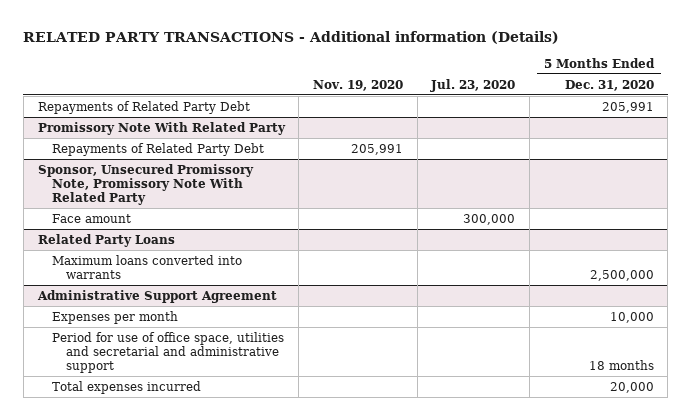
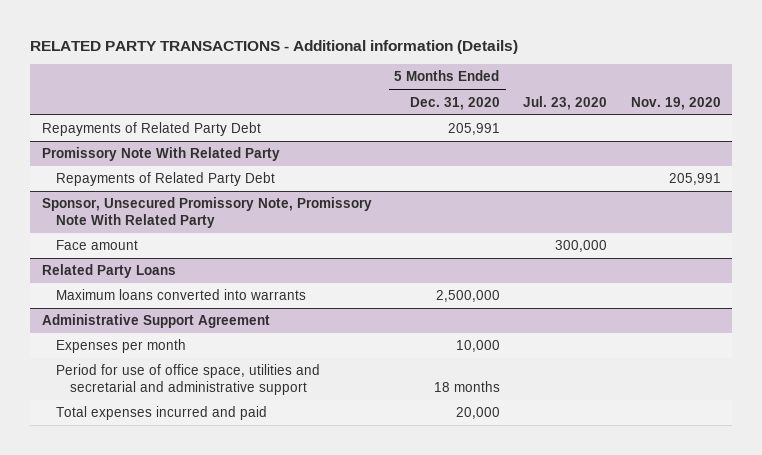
- | Nov. 19, 2020 | Jul. 23, 2020 | 5 Months Ended Dec. 31, 2020
+ | 5 Months Ended Dec. 31, 2020 | Jul. 23, 2020 | Nov. 19, 2020
@ Administrative Support Agreement
- Total expenses incurred | | | 20,000
+ Total expenses incurred and paid | 20,000 | |

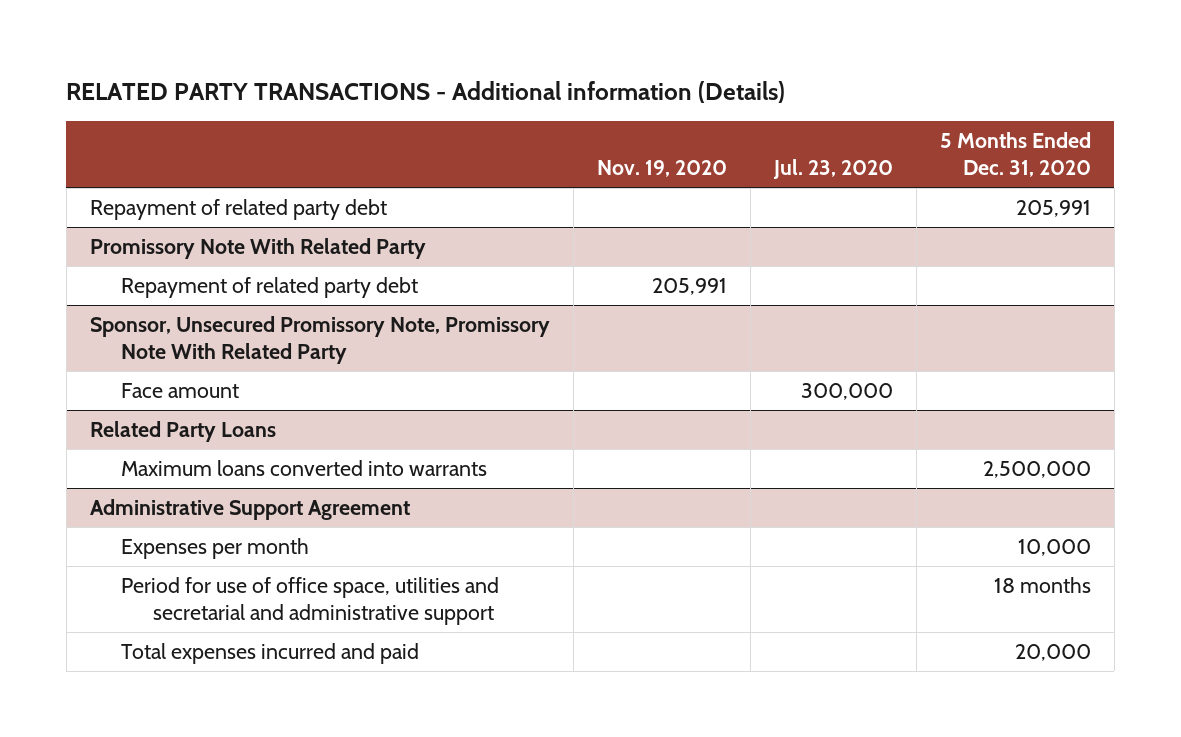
- | 5 Months Ended Dec. 31, 2020 | Jul. 23, 2020 | Nov. 19, 2020
+ | Nov. 19, 2020 | Jul. 23, 2020 | 5 Months Ended Dec. 31, 2020
- Repayments of Related Party Debt | 205,991 | |
+ Repayment of related party debt | | | 205,991
@ Promissory Note With Related Party
- Repayments of Related Party Debt | | | 205,991
+ Repayment of related party debt | 205,991 | |

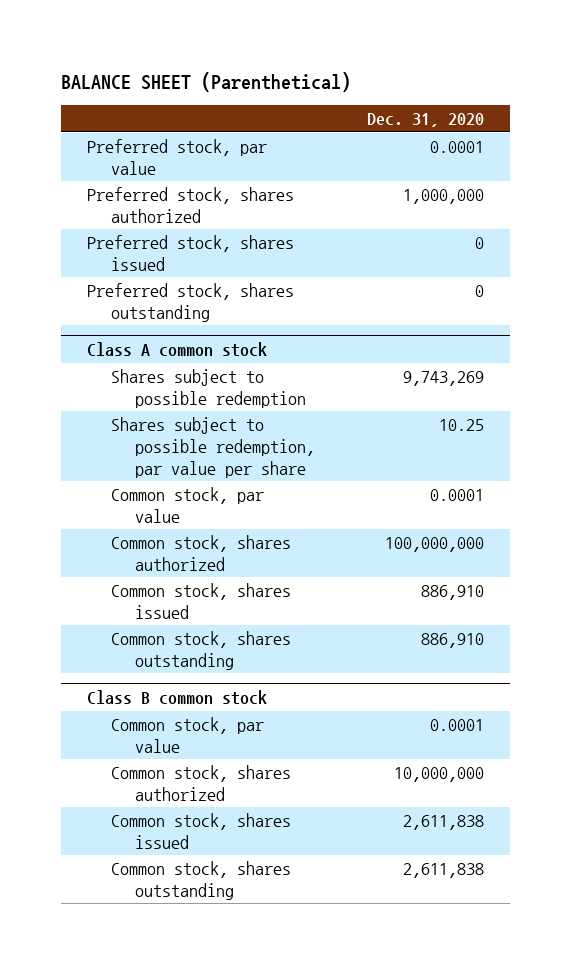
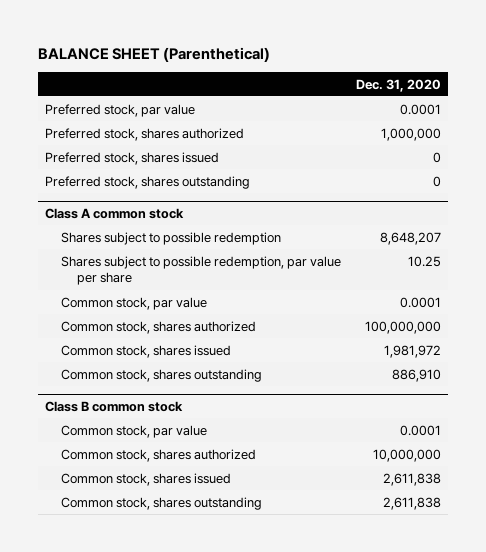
@ Class A common stock
- Shares subject to possible redemption | 9,743,269
+ Shares subject to possible redemption | 8,648,207
- Common stock, shares issued | 886,910
+ Common stock, shares issued | 1,981,972

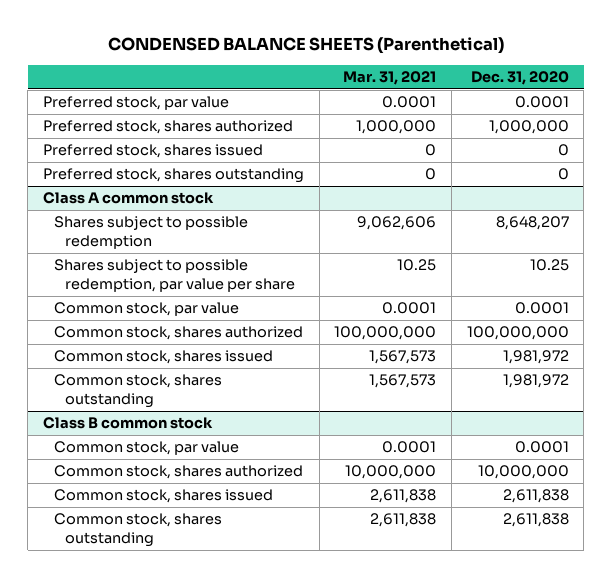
- BALANCE SHEET (Parenthetical)
+ CONDENSED BALANCE SHEETS (Parenthetical)
- | Dec. 31, 2020
+ | Mar. 31, 2021 | Dec. 31, 2020
@ Class A common stock
- Common stock, shares outstanding | 886,910
+ Common stock, shares outstanding | 1,567,573 | 1,981,972

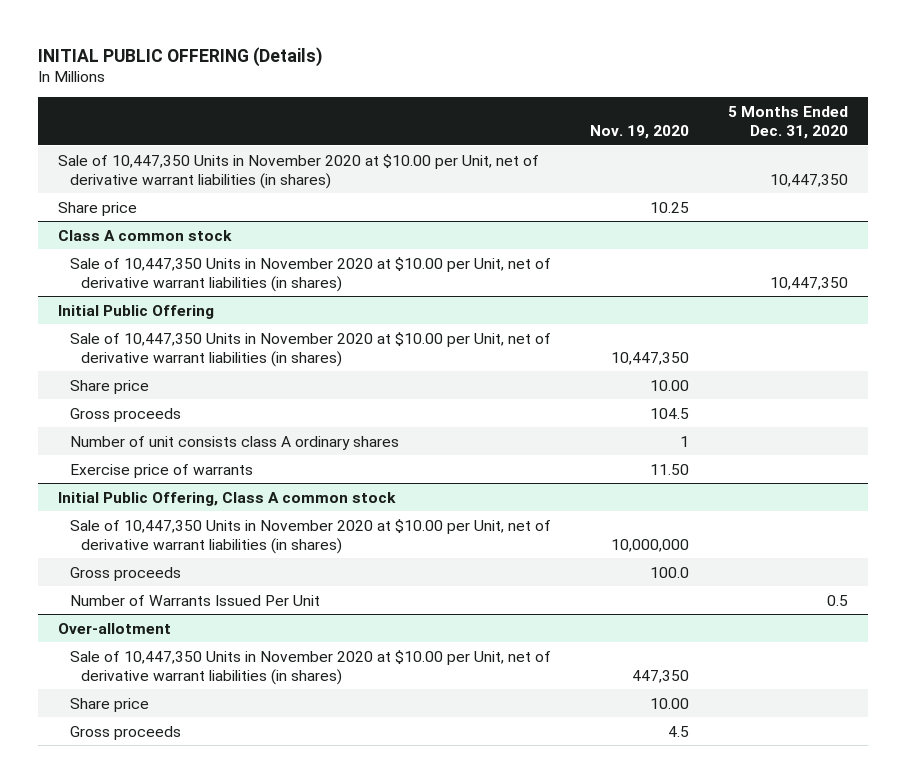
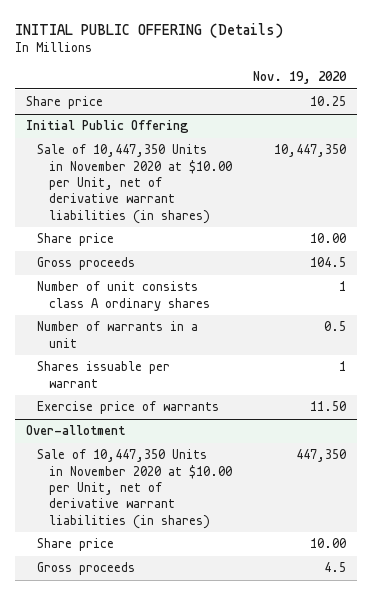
- | Nov. 19, 2020 | 5 Months Ended Dec. 31, 2020
+ | Nov. 19, 2020
- Sale of 10,447,350 Units in November 2020 at $10.00 per Unit, net of derivative warrant liabilities (in shares) | | 10,447,350
- Class A common stock
- Sale of 10,447,350 Units in November 2020 at $10.00 per Unit, net of derivative warrant liabilities (in shares) | | 10,447,350
@ Initial Public Offering
+ Number of warrants in a unit | 0.5
+ Shares issuable per warrant | 1
- Initial Public Offering, Class A common stock
- Sale of 10,447,350 Units in November 2020 at $10.00 per Unit, net of derivative warrant liabilities (in shares) | 10,000,000 |
- Gross proceeds | 100.0 |
- Number of Warrants Issued Per Unit | | 0.5

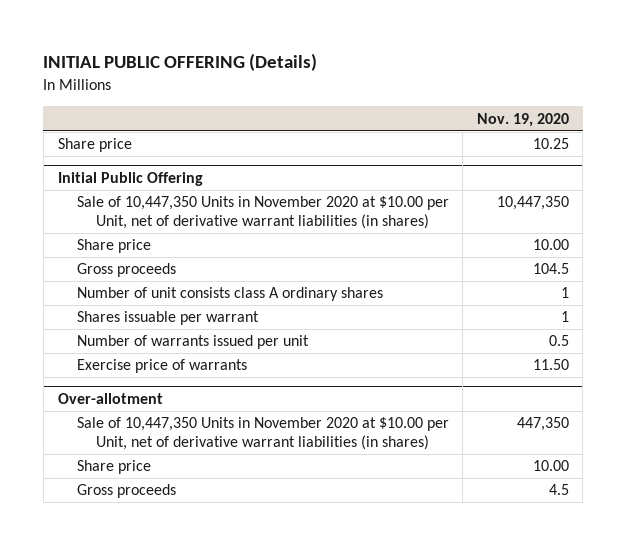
@ Initial Public Offering
- Number of warrants in a unit | 0.5
+ Number of warrants issued per unit | 0.5

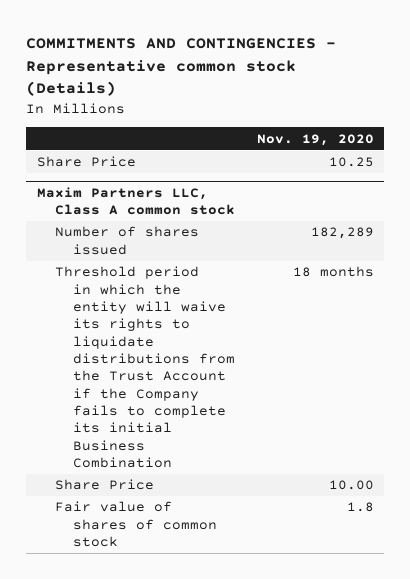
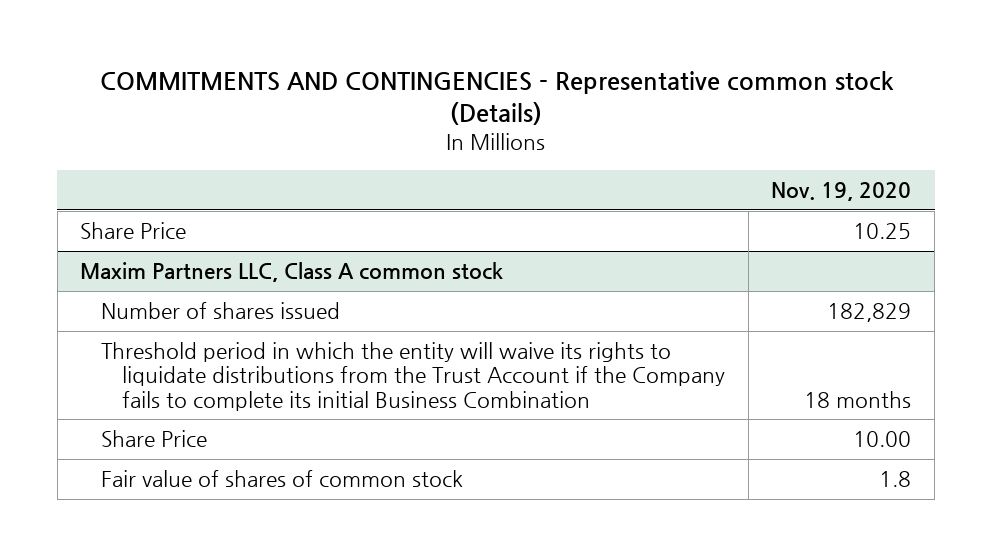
@ Maxim Partners LLC, Class A common stock
- Number of shares issued | 182,289
+ Number of shares issued | 182,829

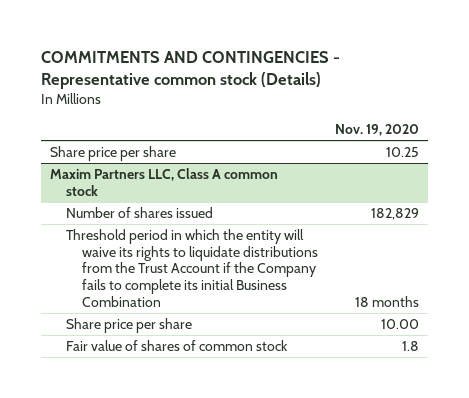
- Share Price | 10.25
+ Share price per share | 10.25
@ Maxim Partners LLC, Class A common stock
- Share Price | 10.00
+ Share price per share | 10.00

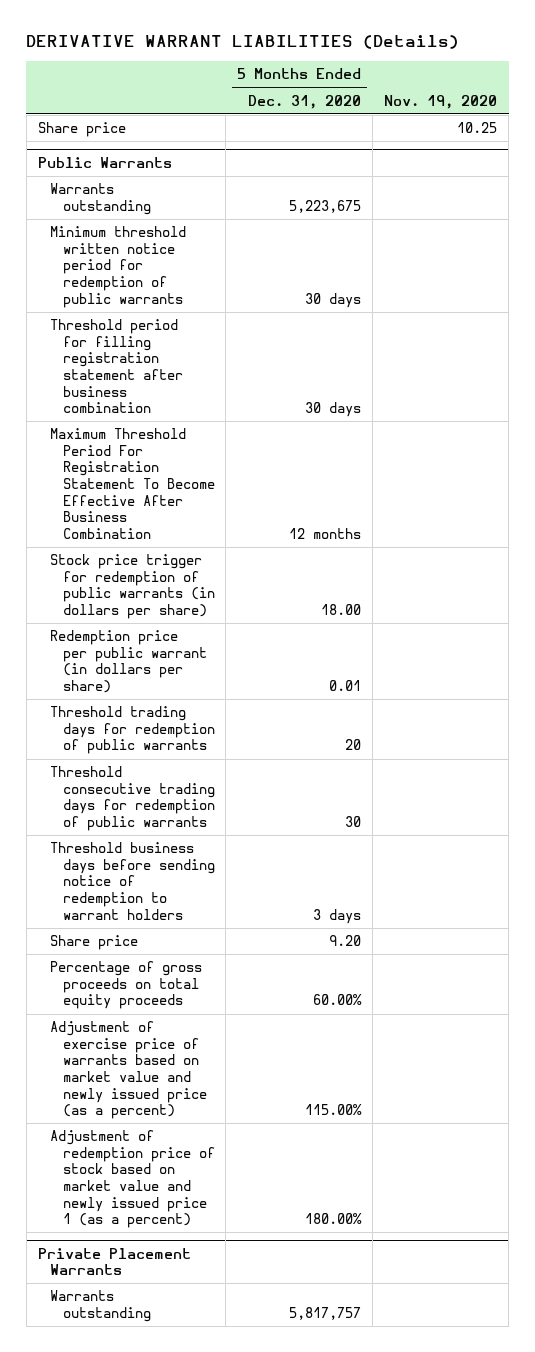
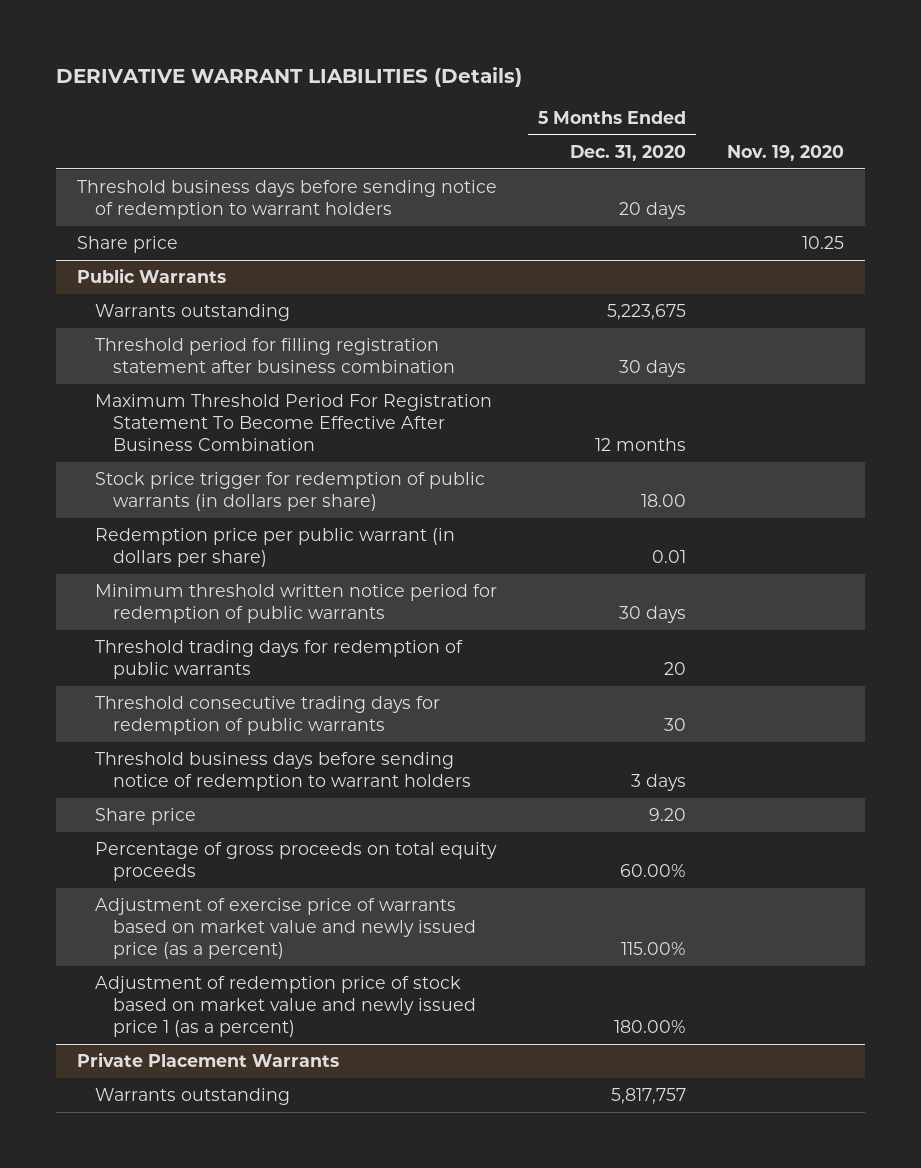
+ Threshold business days before sending notice of redemption to warrant holders | 20 days |
@ Public Warrants
moved down: Minimum threshold written notice period for redemption of public warrants | 30 days |

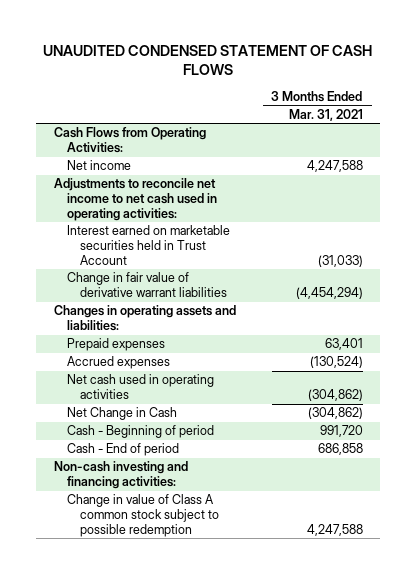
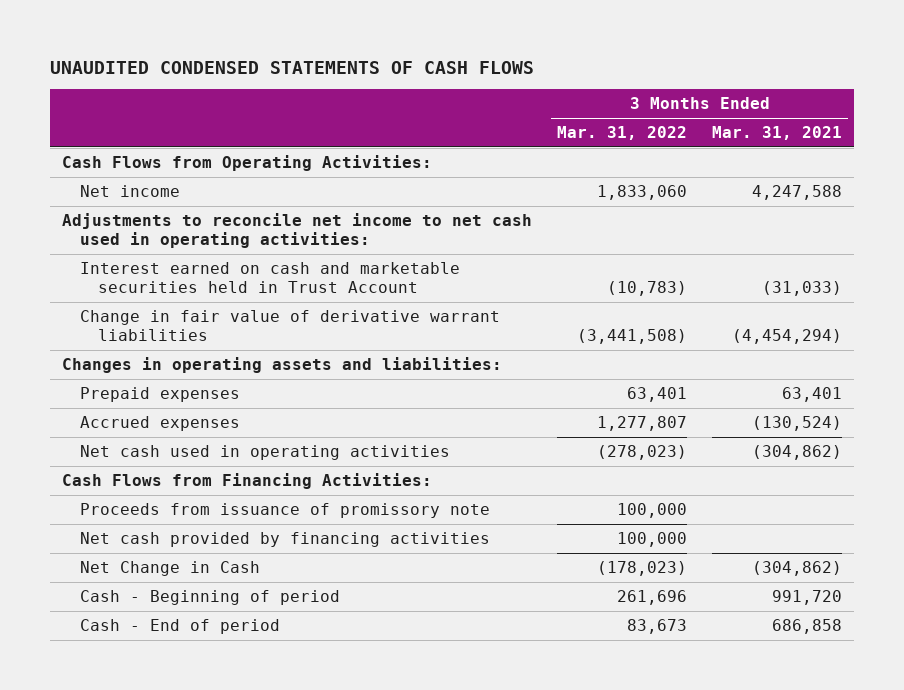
- UNAUDITED CONDENSED STATEMENT OF CASH FLOWS
+ UNAUDITED CONDENSED STATEMENTS OF CASH FLOWS
- | 3 Months Ended Mar. 31, 2021
+ | 3 Months Ended Mar. 31, 2022 | 3 Months Ended Mar. 31, 2021
- Interest earned on marketable securities held in Trust Account | (31,033)
+ Interest earned on cash and marketable securities held in Trust Account | (10,783) | (31,033)
+ Cash Flows from Financing Activities:
+ Proceeds from issuance of promissory note | 100,000 |
+ Net cash provided by financing activities | 100,000 |
- Non-cash investing and financing activities:
- Change in value of Class A common stock subject to possible redemption | 4,247,588

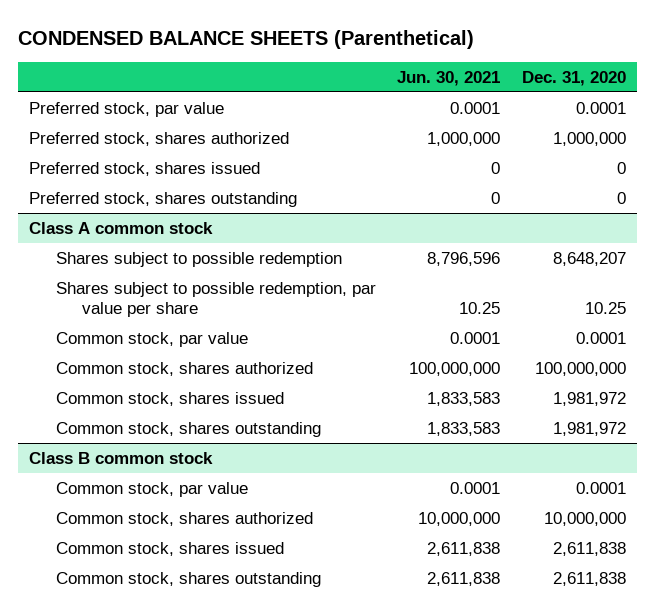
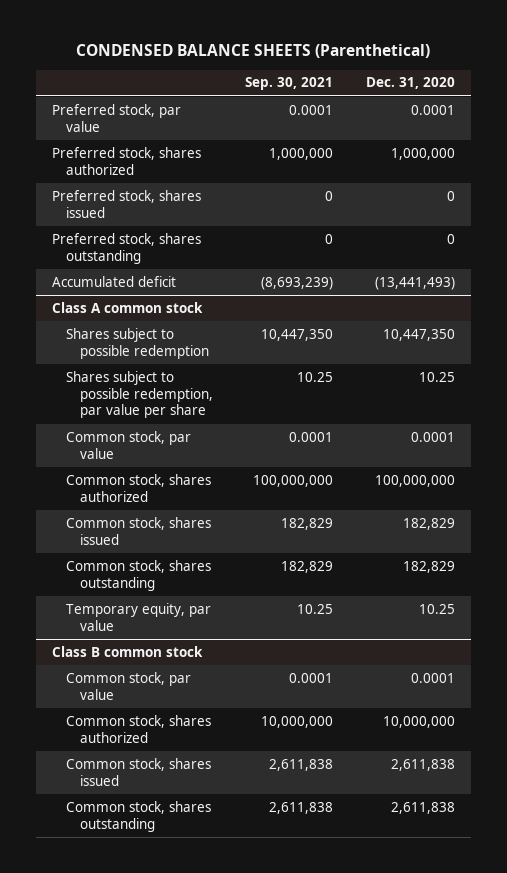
- | Jun. 30, 2021 | Dec. 31, 2020
+ | Sep. 30, 2021 | Dec. 31, 2020
+ Accumulated deficit | (8,693,239) | (13,441,493)
@ Class A common stock
- Shares subject to possible redemption | 8,796,596 | 8,648,207
+ Shares subject to possible redemption | 10,447,350 | 10,447,350
- Common stock, shares issued | 1,833,583 | 1,981,972
- Common stock, shares outstanding | 1,833,583 | 1,981,972
+ Common stock, shares issued | 182,829 | 182,829
+ Common stock, shares outstanding | 182,829 | 182,829
+ Temporary equity, par value | 10.25 | 10.25

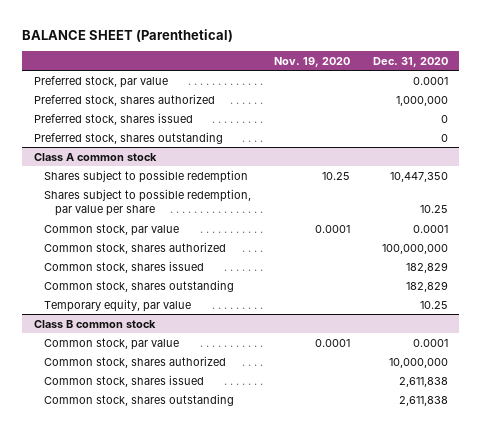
- CONDENSED BALANCE SHEETS (Parenthetical)
+ BALANCE SHEET (Parenthetical)
- | Sep. 30, 2021 | Dec. 31, 2020
+ | Nov. 19, 2020 | Dec. 31, 2020
- Accumulated deficit | (8,693,239) | (13,441,493)

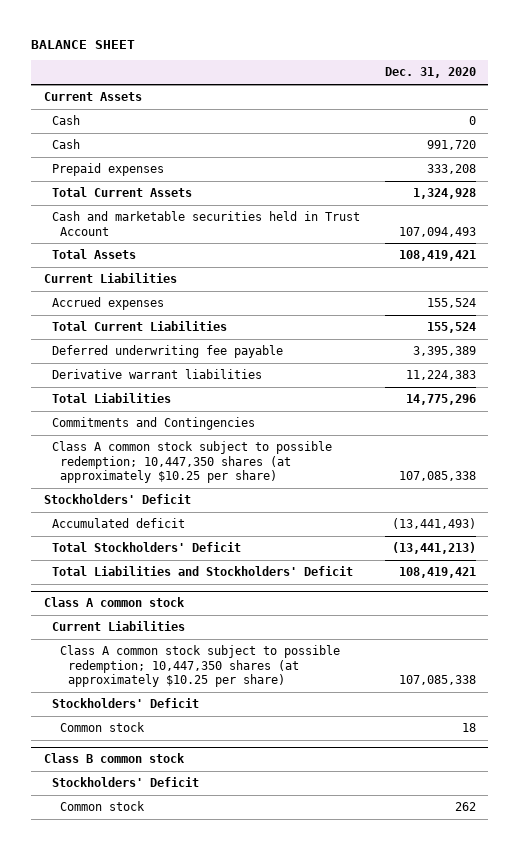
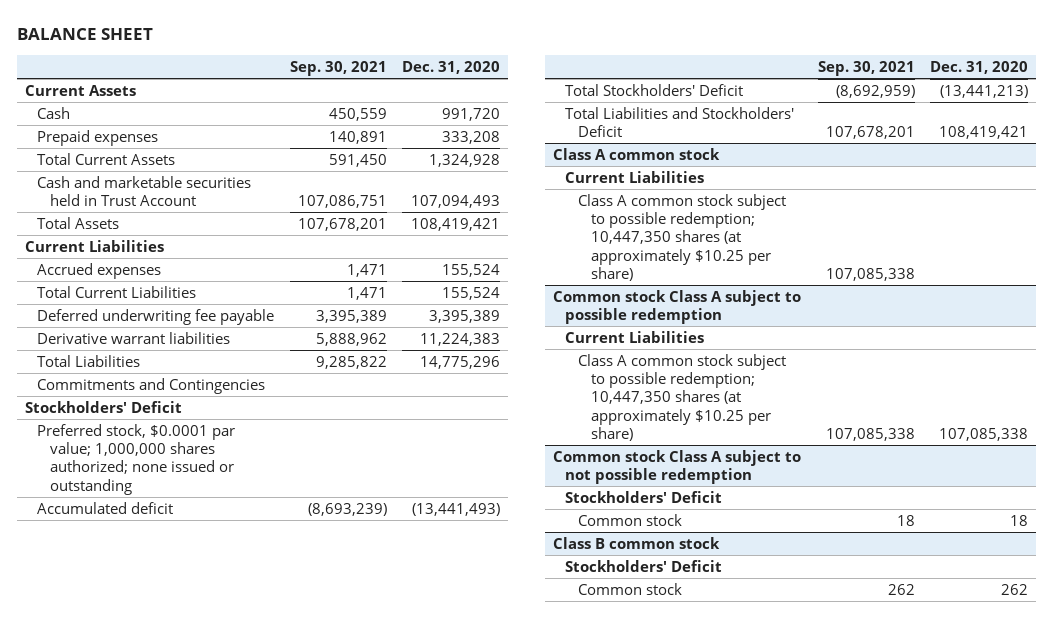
- | Dec. 31, 2020
+ | Sep. 30, 2021 | Dec. 31, 2020
- Cash | 0
- Class A common stock subject to possible redemption; 10,447,350 shares (at approximately $10.25 per share) | 107,085,338
+ Preferred stock, $0.0001 par value; 1,000,000 shares authorized; none issued or outstanding
@ Class A common stock
+ Class A common stock subject to possible redemption; 10,447,350 shares (at approximately $10.25 per share) | 107,085,338 |
+ Common stock Class A subject to possible redemption
+ Current Liabilities
+ Common stock Class A subject to not possible redemption

